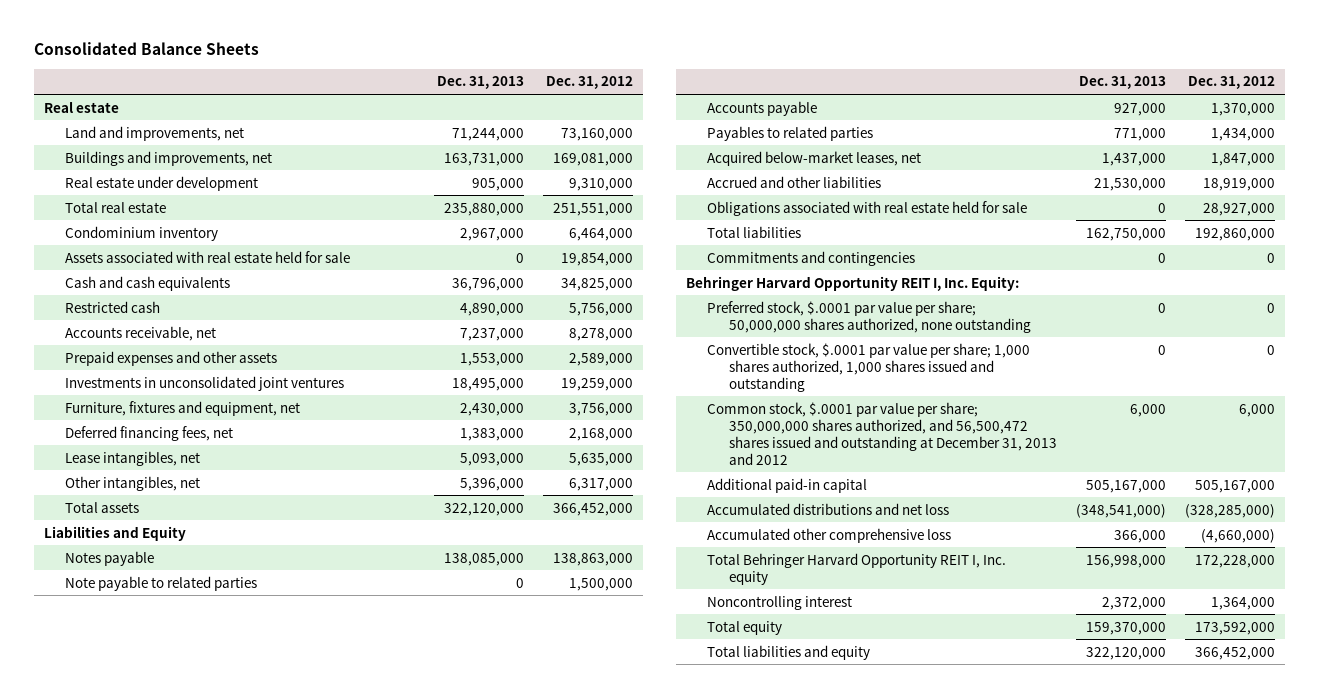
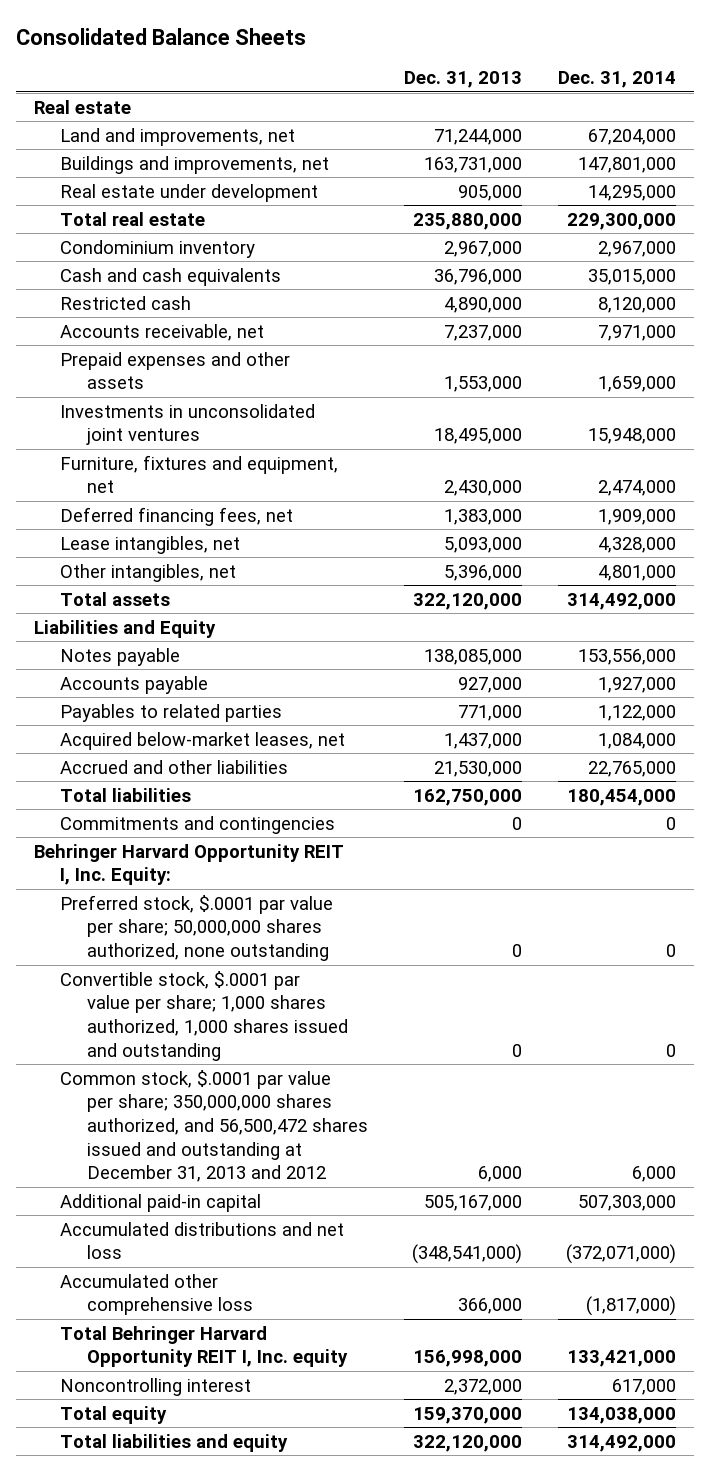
- | Dec. 31, 2013 | Dec. 31, 2012
+ | Dec. 31, 2013 | Dec. 31, 2014
- Assets associated with real estate held for sale | 0 | 19,854,000
- Note payable to related parties | 0 | 1,500,000
- Obligations associated with real estate held for sale | 0 | 28,927,000

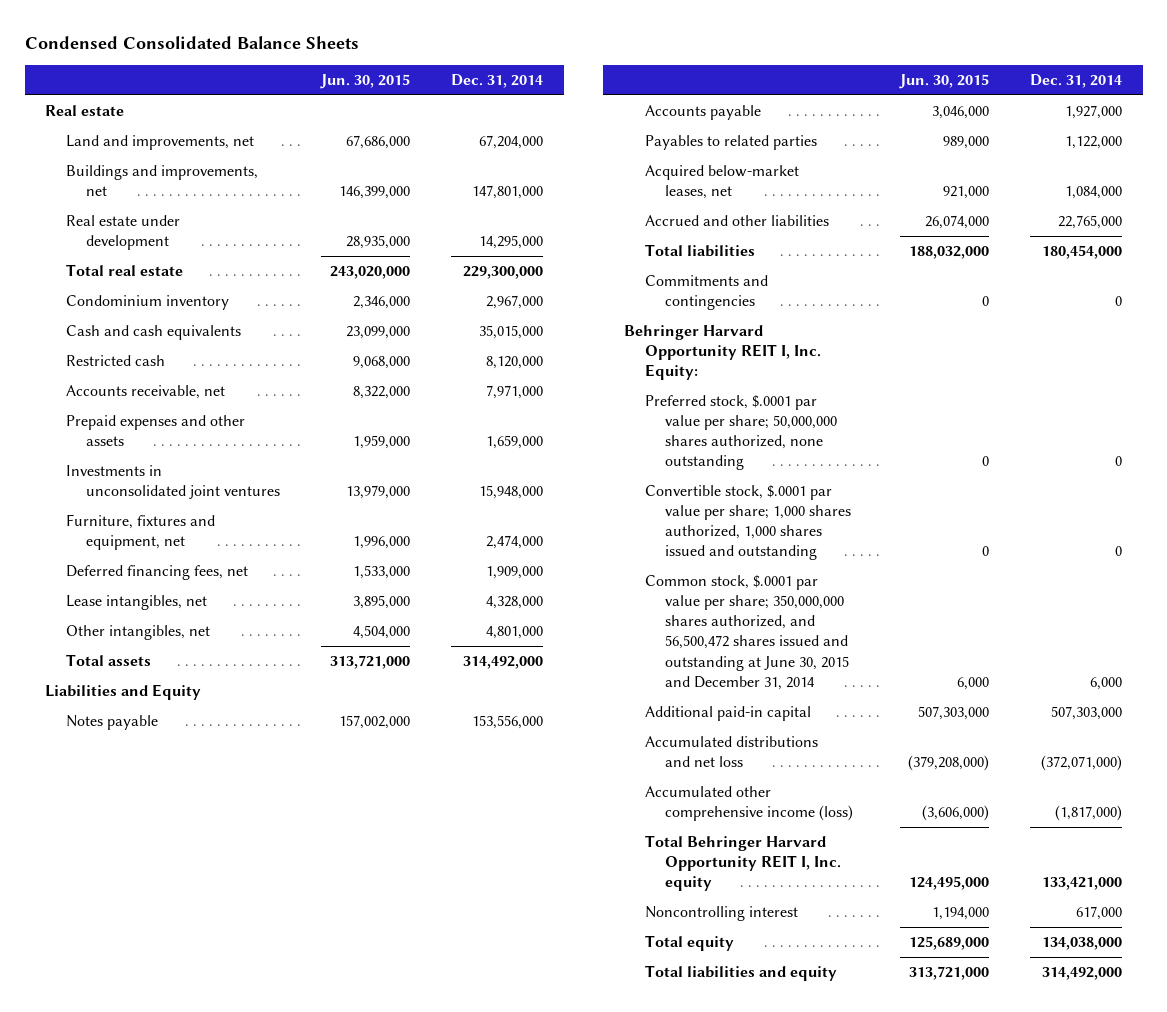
- Consolidated Balance Sheets
+ Condensed Consolidated Balance Sheets
- | Dec. 31, 2013 | Dec. 31, 2014
+ | Jun. 30, 2015 | Dec. 31, 2014
- Common stock, $.0001 par value per share; 350,000,000 shares authorized, and 56,500,472 shares issued and outstanding at December 31, 2013 and 2012 | 6,000 | 6,000
+ Common stock, $.0001 par value per share; 350,000,000 shares authorized, and 56,500,472 shares issued and outstanding at June 30, 2015 and December 31, 2014 | 6,000 | 6,000
- Accumulated other comprehensive loss | 366,000 | (1,817,000)
+ Accumulated other comprehensive income (loss) | (3,606,000) | (1,817,000)

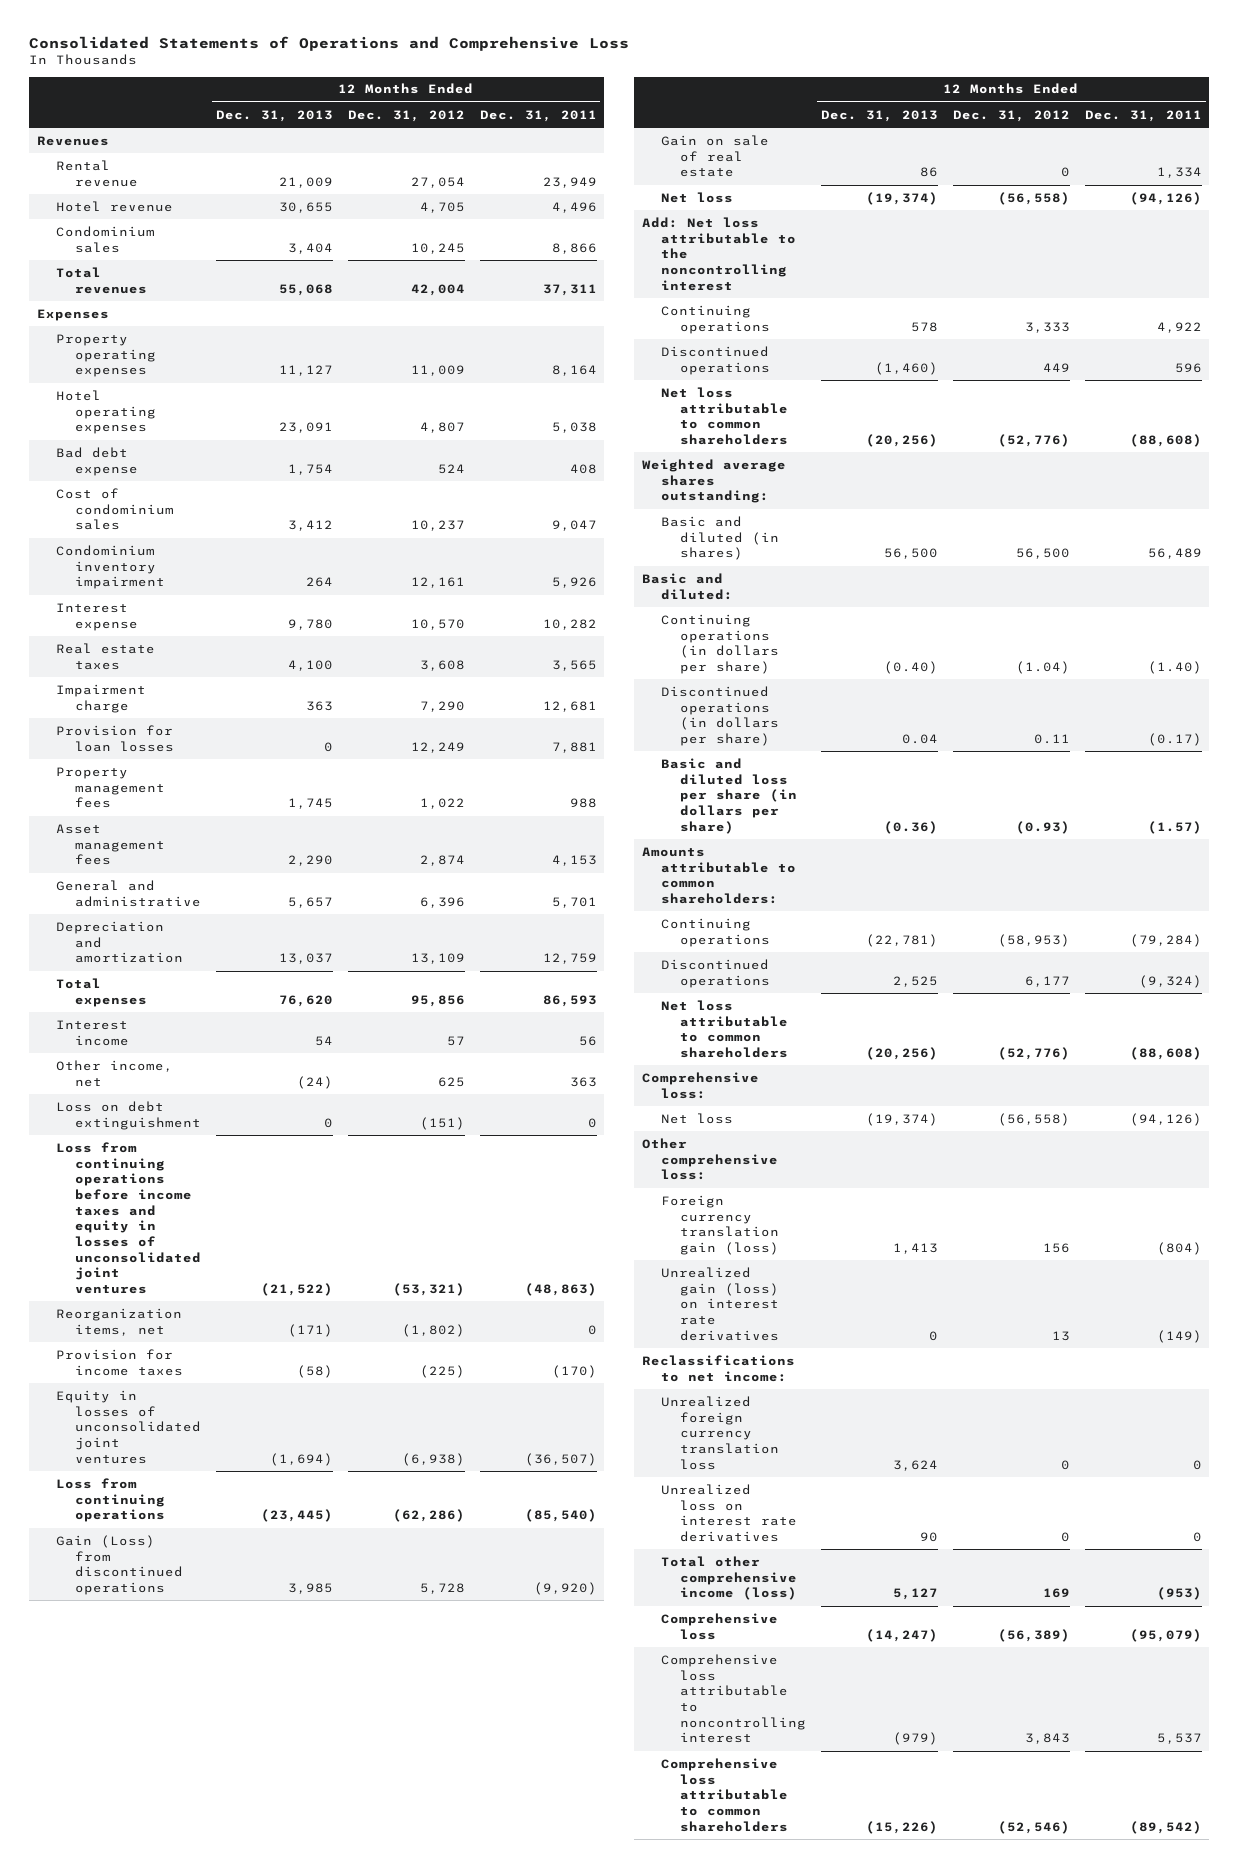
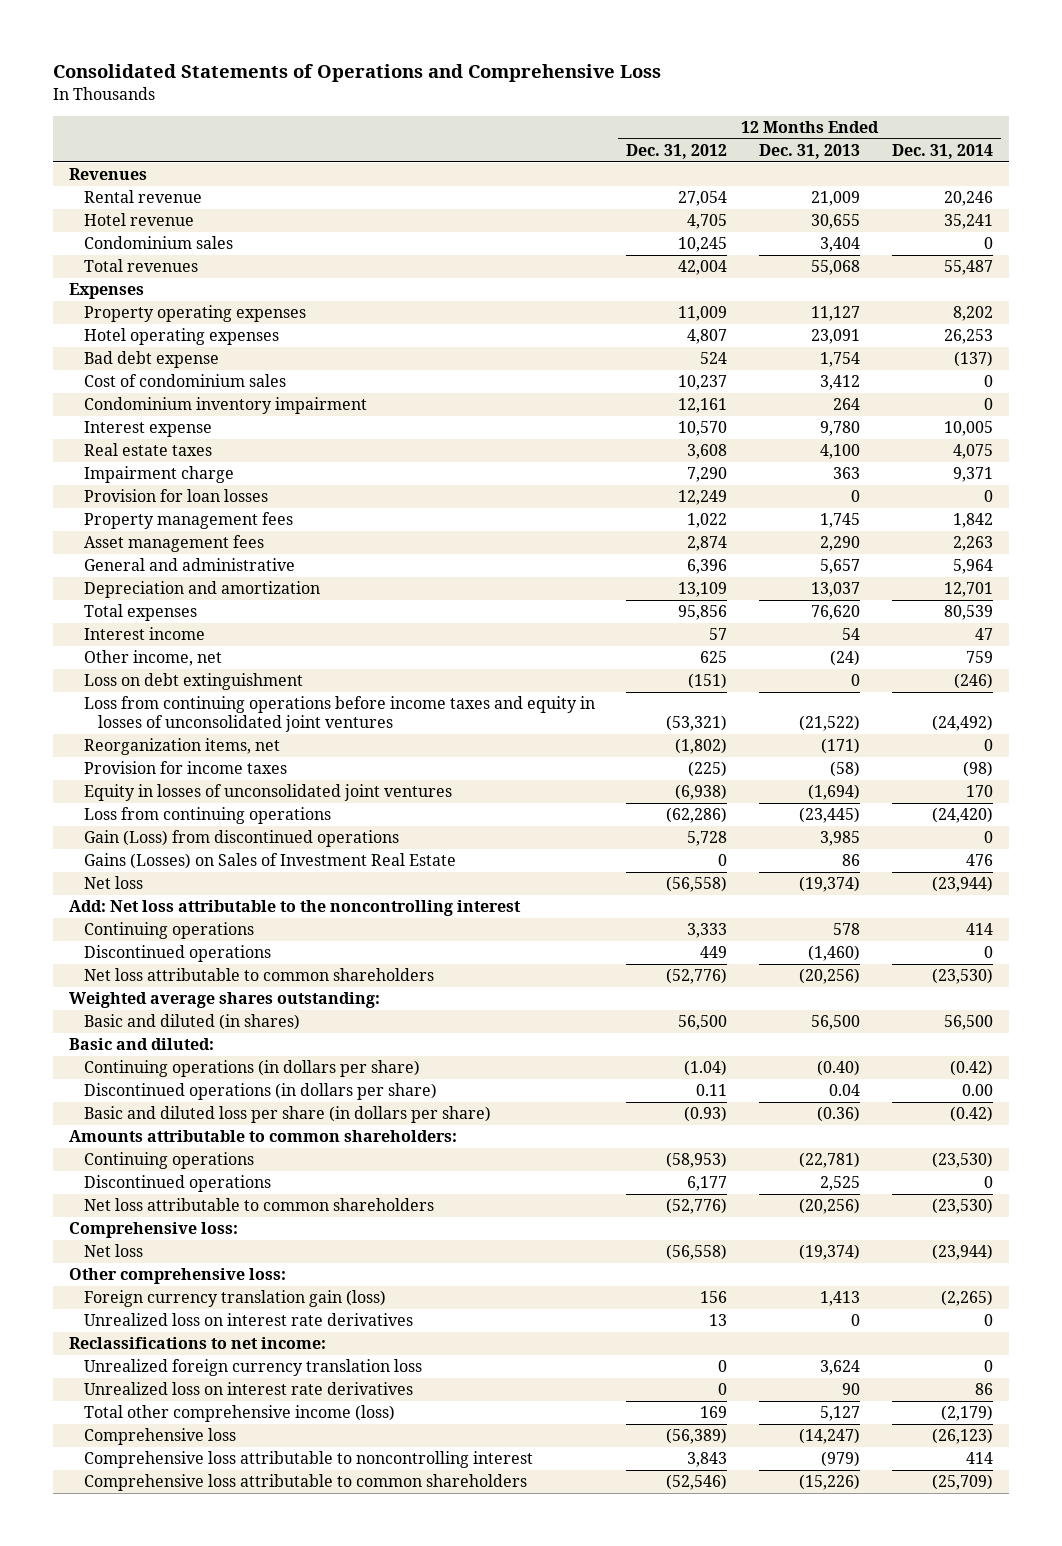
- | 12 Months Ended Dec. 31, 2013 | 12 Months Ended Dec. 31, 2012 | 12 Months Ended Dec. 31, 2011
+ | 12 Months Ended Dec. 31, 2012 | 12 Months Ended Dec. 31, 2013 | 12 Months Ended Dec. 31, 2014
- Gain on sale of real estate | 86 | 0 | 1,334
+ Gains (Losses) on Sales of Investment Real Estate | 0 | 86 | 476
- Unrealized gain (loss) on interest rate derivatives | 0 | 13 | (149)
+ Unrealized loss on interest rate derivatives | 13 | 0 | 0

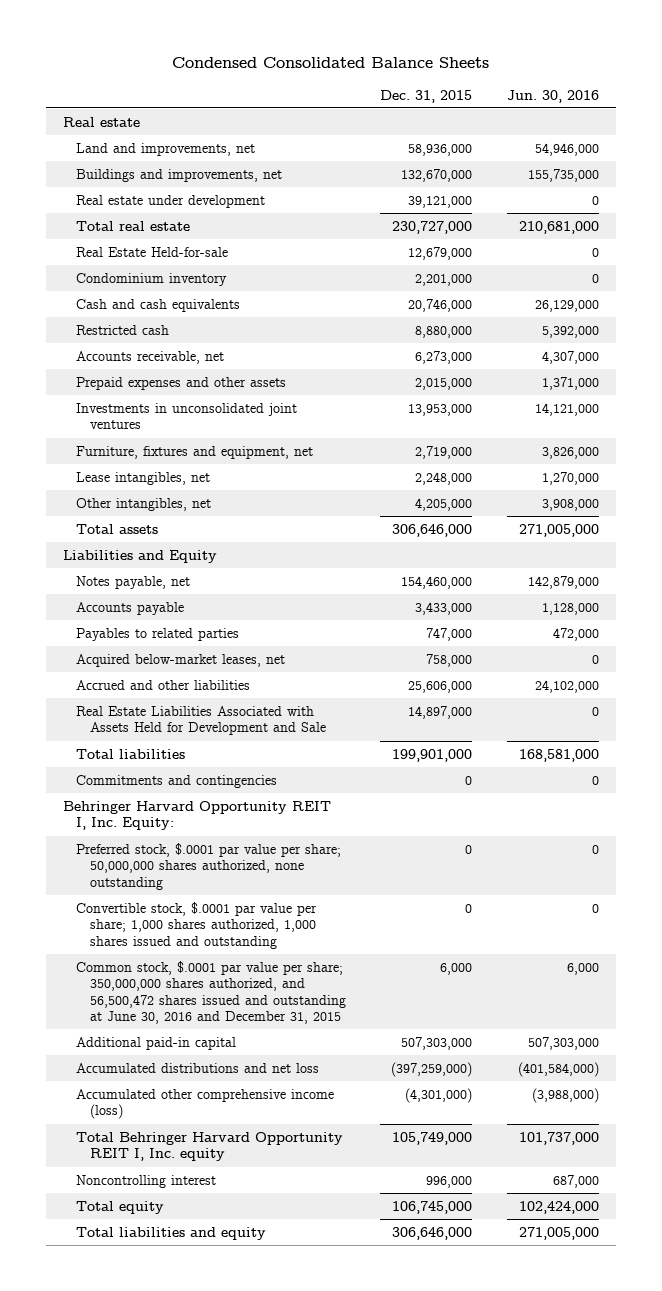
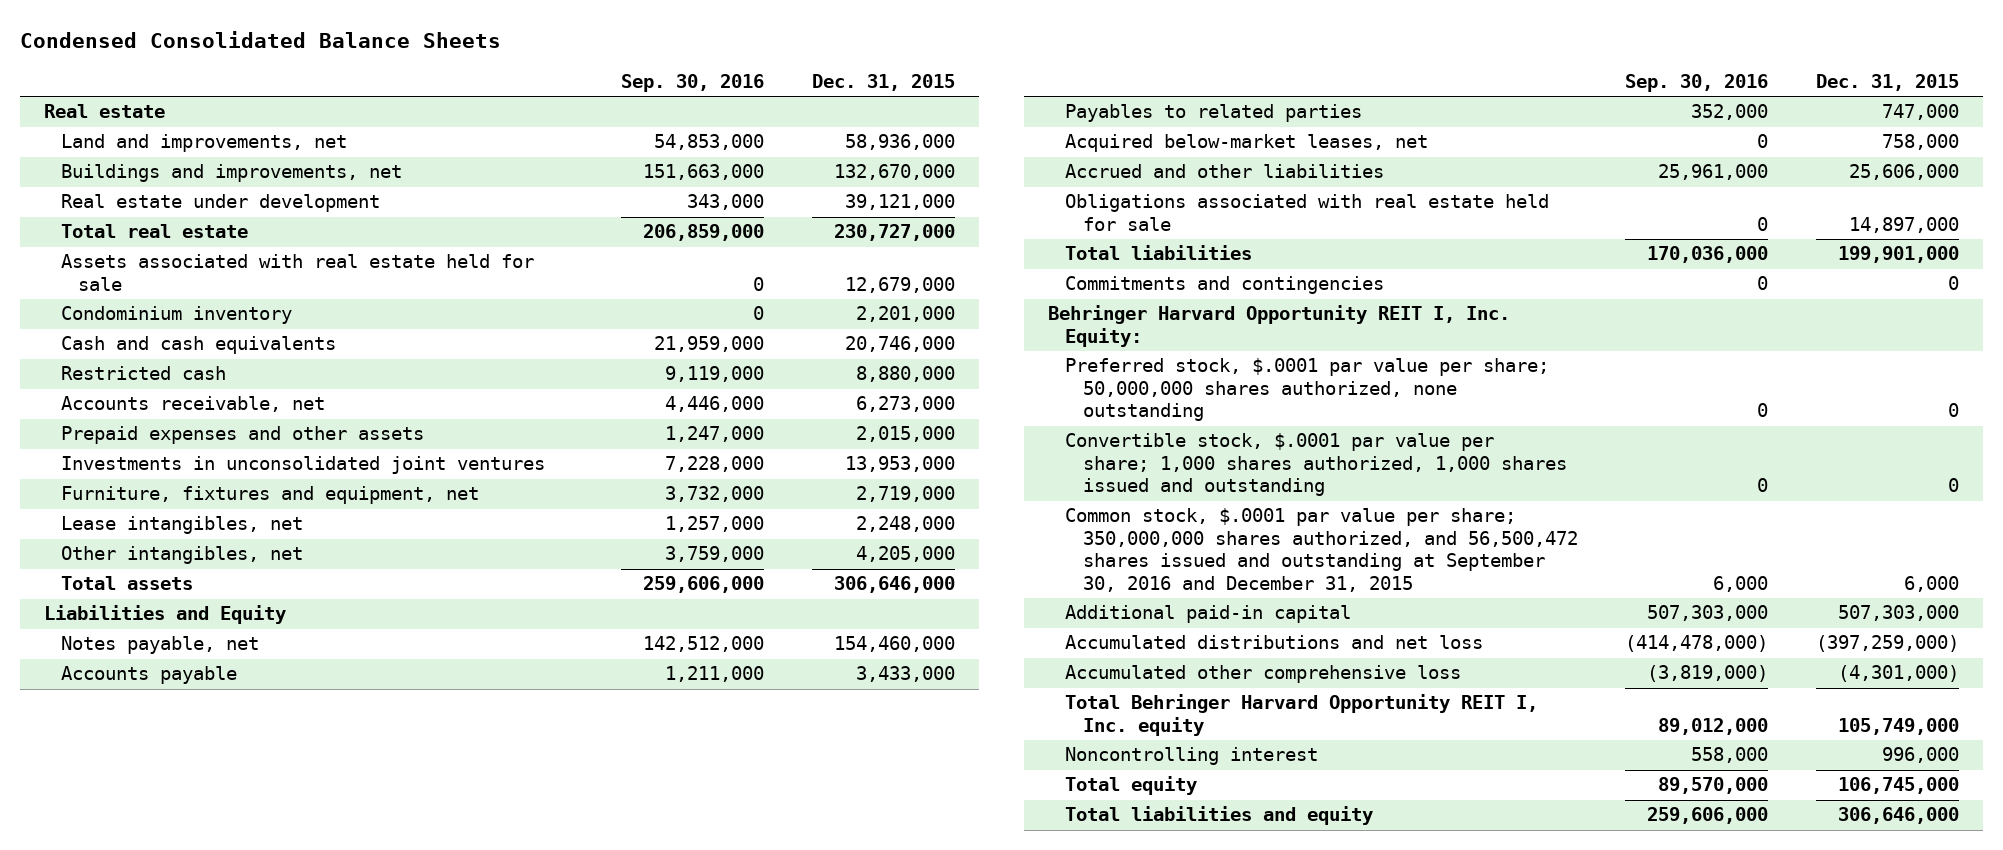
- | Dec. 31, 2015 | Jun. 30, 2016
+ | Sep. 30, 2016 | Dec. 31, 2015
- Real Estate Held-for-sale | 12,679,000 | 0
+ Assets associated with real estate held for sale | 0 | 12,679,000
- Real Estate Liabilities Associated with Assets Held for Development and Sale | 14,897,000 | 0
+ Obligations associated with real estate held for sale | 0 | 14,897,000
- Common stock, $.0001 par value per share; 350,000,000 shares authorized, and 56,500,472 shares issued and outstanding at June 30, 2016 and December 31, 2015 | 6,000 | 6,000
+ Common stock, $.0001 par value per share; 350,000,000 shares authorized, and 56,500,472 shares issued and outstanding at September 30, 2016 and December 31, 2015 | 6,000 | 6,000
- Accumulated other comprehensive income (loss) | (4,301,000) | (3,988,000)
+ Accumulated other comprehensive loss | (3,819,000) | (4,301,000)

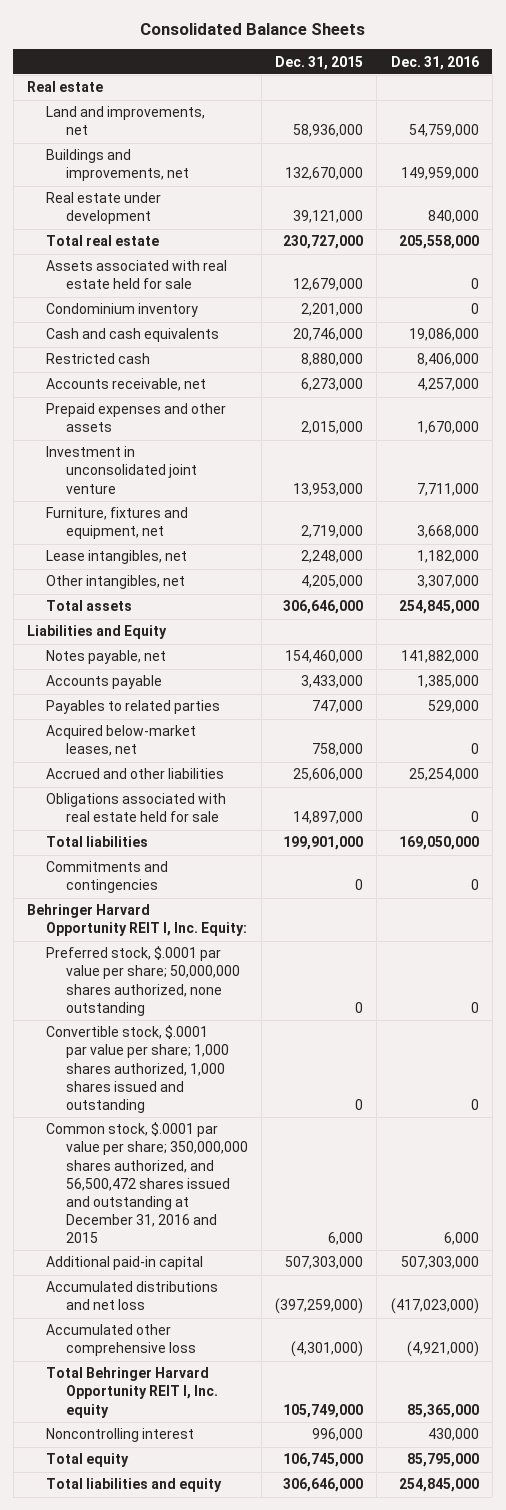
- Condensed Consolidated Balance Sheets
+ Consolidated Balance Sheets
- | Sep. 30, 2016 | Dec. 31, 2015
+ | Dec. 31, 2015 | Dec. 31, 2016
- Investments in unconsolidated joint ventures | 7,228,000 | 13,953,000
+ Investment in unconsolidated joint venture | 13,953,000 | 7,711,000
- Common stock, $.0001 par value per share; 350,000,000 shares authorized, and 56,500,472 shares issued and outstanding at September 30, 2016 and December 31, 2015 | 6,000 | 6,000
+ Common stock, $.0001 par value per share; 350,000,000 shares authorized, and 56,500,472 shares issued and outstanding at December 31, 2016 and 2015 | 6,000 | 6,000

